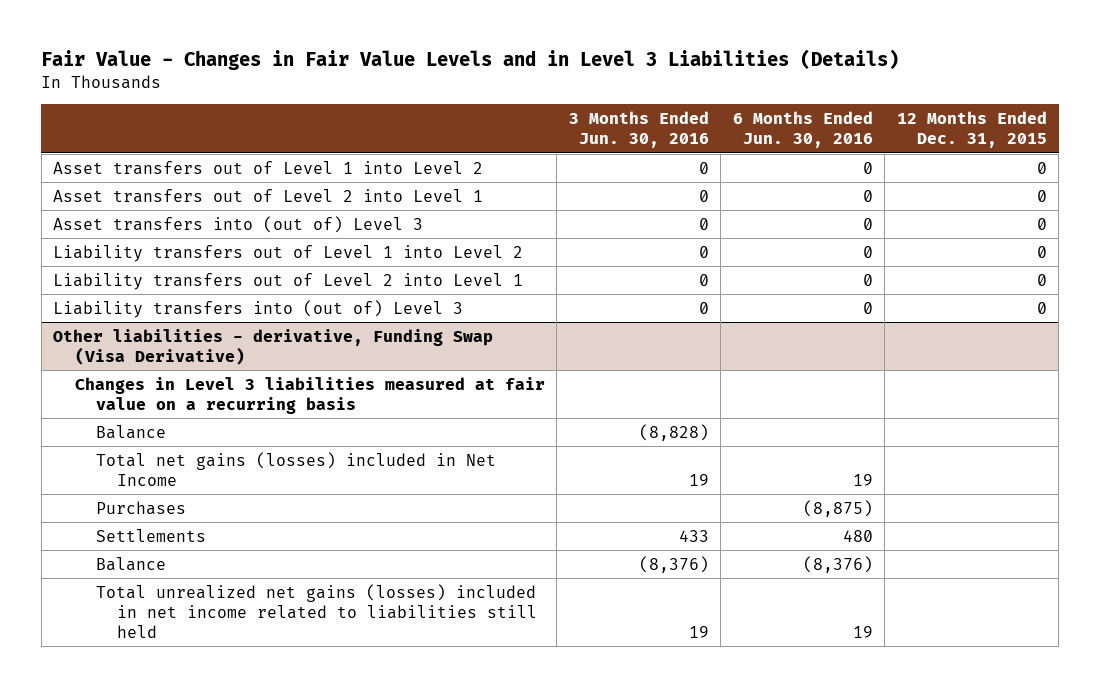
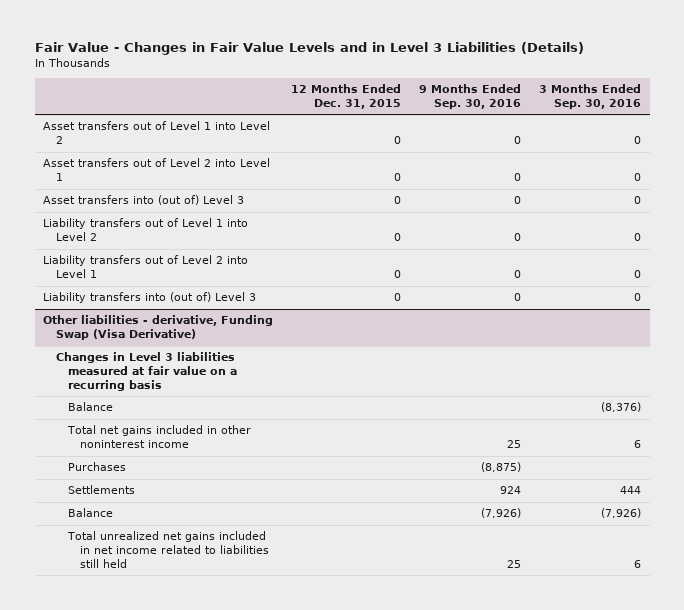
- | 3 Months Ended Jun. 30, 2016 | 6 Months Ended Jun. 30, 2016 | 12 Months Ended Dec. 31, 2015
+ | 12 Months Ended Dec. 31, 2015 | 9 Months Ended Sep. 30, 2016 | 3 Months Ended Sep. 30, 2016
@ Other liabilities - derivative, Funding Swap (Visa Derivative)
- Total net gains (losses) included in Net Income | 19 | 19 |
+ Total net gains included in other noninterest income | | 25 | 6
- Total unrealized net gains (losses) included in net income related to liabilities still held | 19 | 19 |
+ Total unrealized net gains included in net income related to liabilities still held | | 25 | 6

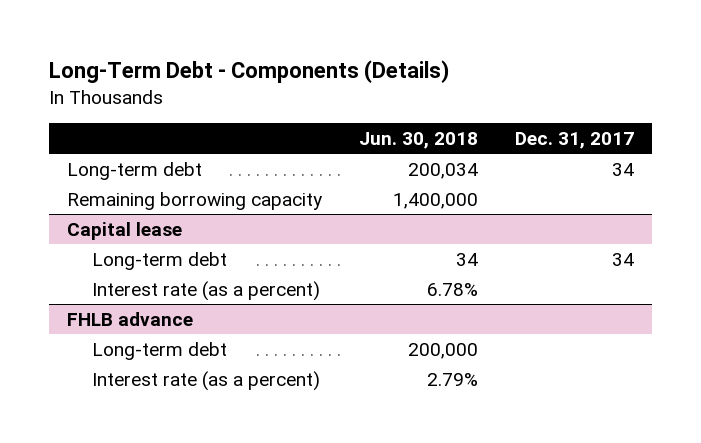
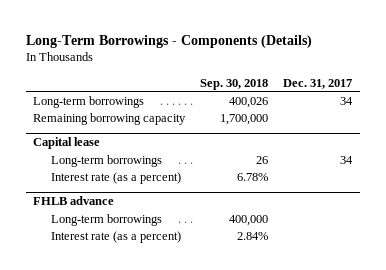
- Long-Term Debt - Components (Details)
+ Long-Term Borrowings - Components (Details)
- | Jun. 30, 2018 | Dec. 31, 2017
+ | Sep. 30, 2018 | Dec. 31, 2017
- Long-term debt | 200,034 | 34
+ Long-term borrowings | 400,026 | 34
@ Capital lease
- Long-term debt | 34 | 34
+ Long-term borrowings | 26 | 34
@ FHLB advance
- Long-term debt | 200,000 |
+ Long-term borrowings | 400,000 |

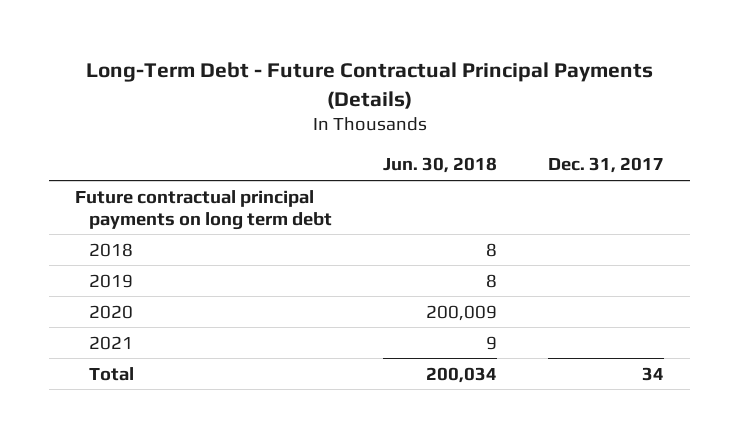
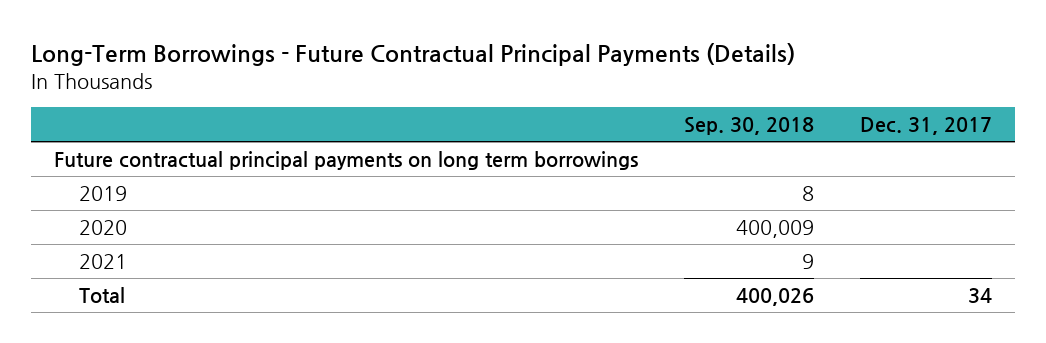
- Long-Term Debt - Future Contractual Principal Payments (Details)
+ Long-Term Borrowings - Future Contractual Principal Payments (Details)
- | Jun. 30, 2018 | Dec. 31, 2017
+ | Sep. 30, 2018 | Dec. 31, 2017
- Future contractual principal payments on long term debt
- 2018 | 8 |
+ Future contractual principal payments on long term borrowings

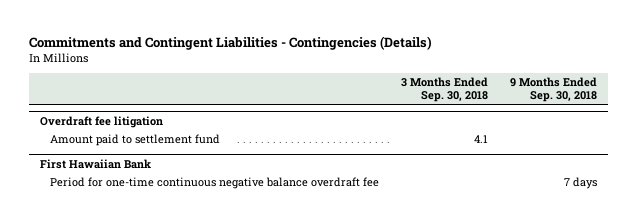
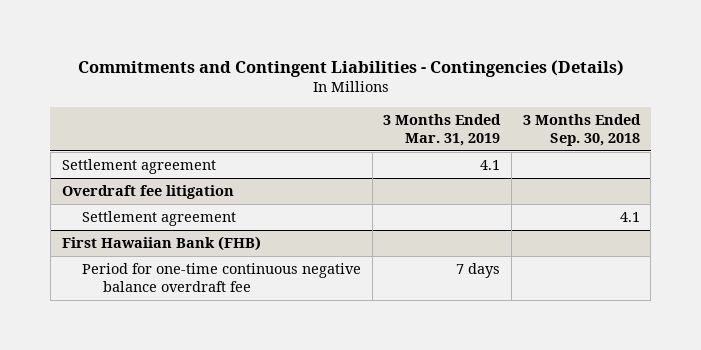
- | 3 Months Ended Sep. 30, 2018 | 9 Months Ended Sep. 30, 2018
+ | 3 Months Ended Mar. 31, 2019 | 3 Months Ended Sep. 30, 2018
+ Settlement agreement | 4.1 |
@ Overdraft fee litigation
- Amount paid to settlement fund | 4.1 |
- First Hawaiian Bank
@ Overdraft fee litigation
+ Settlement agreement | | 4.1
+ First Hawaiian Bank (FHB)

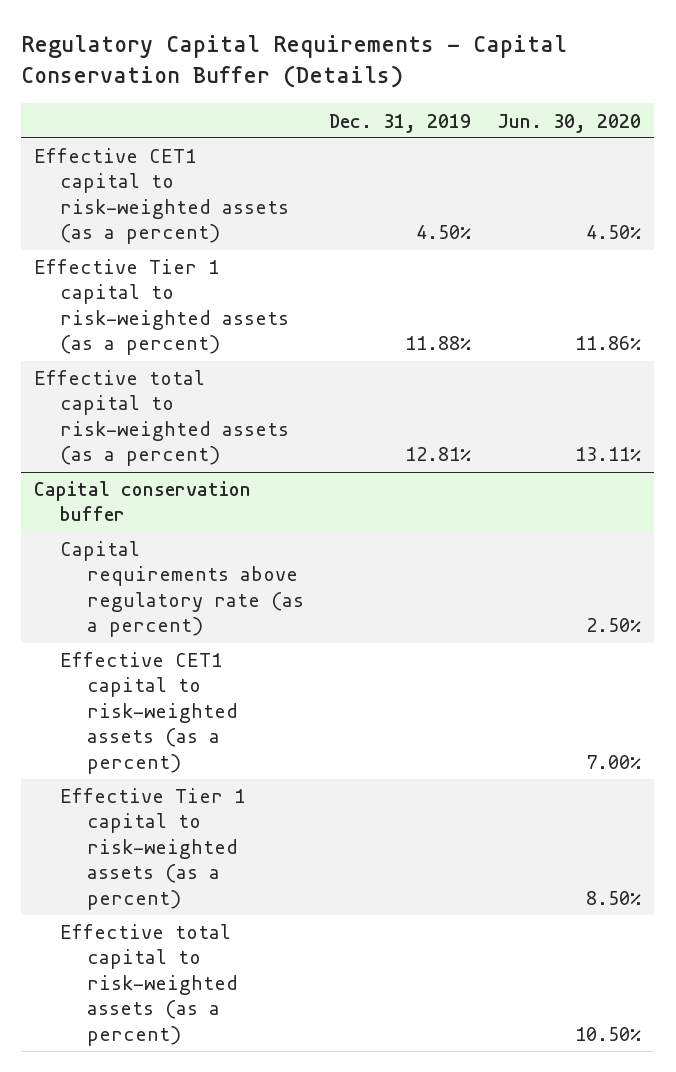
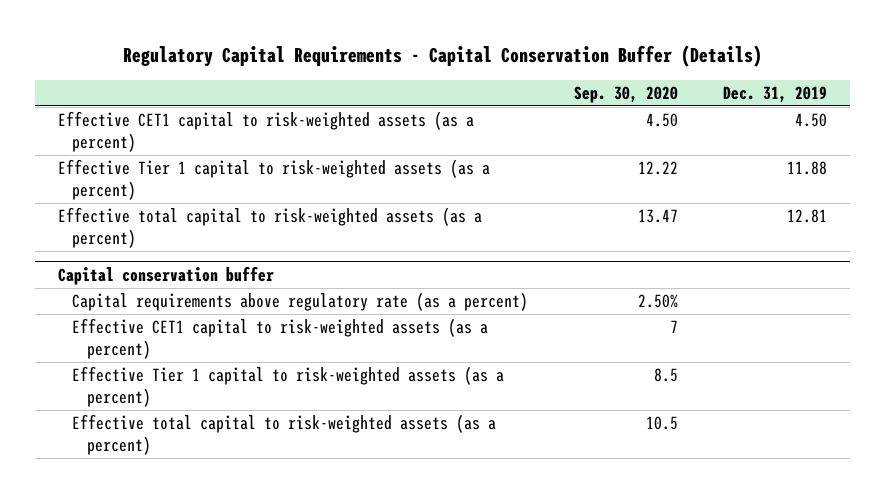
- | Dec. 31, 2019 | Jun. 30, 2020
+ | Sep. 30, 2020 | Dec. 31, 2019
- Effective CET1 capital to risk-weighted assets (as a percent) | 4.50% | 4.50%
- Effective Tier 1 capital to risk-weighted assets (as a percent) | 11.88% | 11.86%
- Effective total capital to risk-weighted assets (as a percent) | 12.81% | 13.11%
+ Effective CET1 capital to risk-weighted assets (as a percent) | 4.50 | 4.50
+ Effective Tier 1 capital to risk-weighted assets (as a percent) | 12.22 | 11.88
+ Effective total capital to risk-weighted assets (as a percent) | 13.47 | 12.81

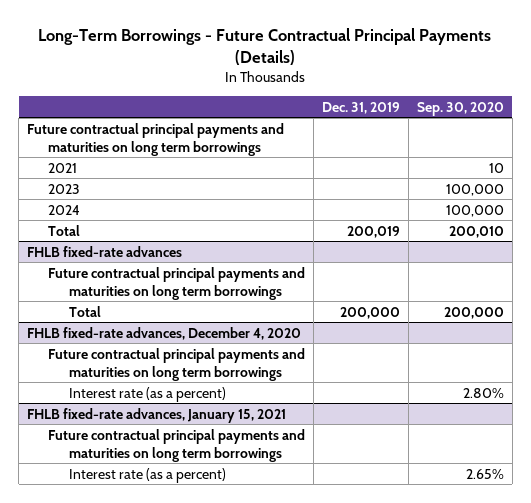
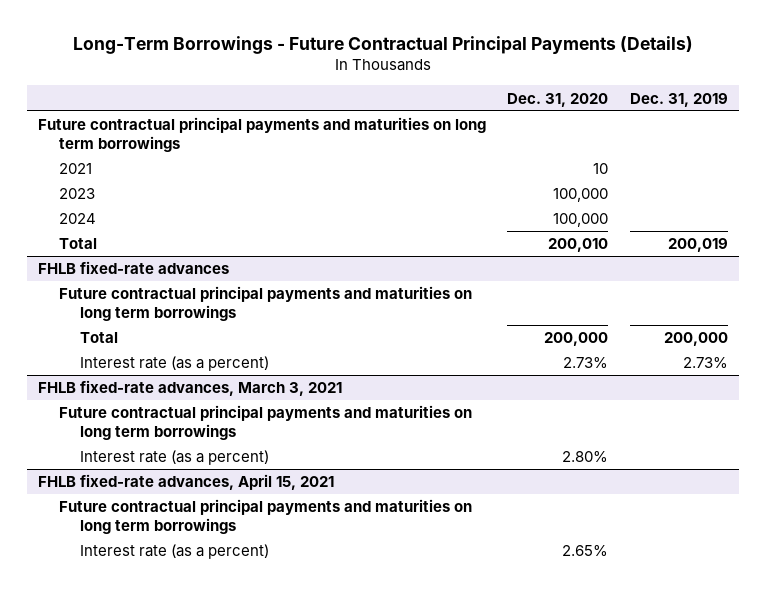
- | Dec. 31, 2019 | Sep. 30, 2020
+ | Dec. 31, 2020 | Dec. 31, 2019
- FHLB fixed-rate advances, December 4, 2020
- Future contractual principal payments and maturities on long term borrowings
- Interest rate (as a percent) | | 2.80%
- FHLB fixed-rate advances, January 15, 2021
@ FHLB fixed-rate advances
+ Interest rate (as a percent) | 2.73% | 2.73%
+ FHLB fixed-rate advances, March 3, 2021
+ Future contractual principal payments and maturities on long term borrowings
+ Interest rate (as a percent) | 2.80% |
+ FHLB fixed-rate advances, April 15, 2021

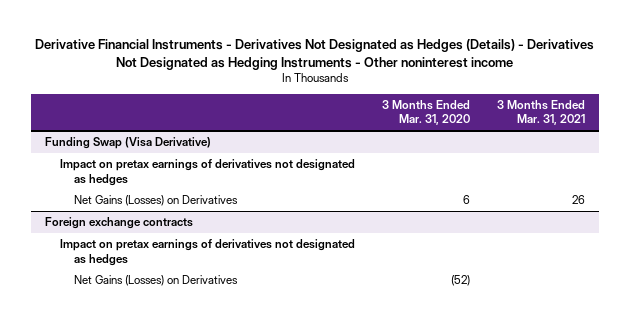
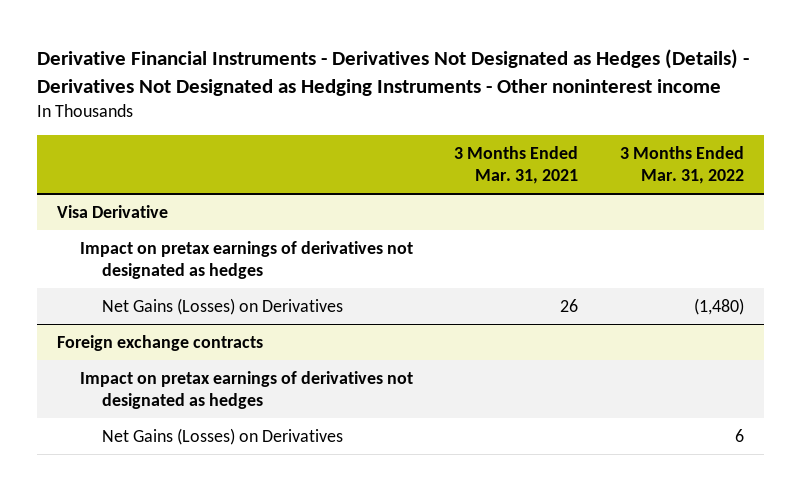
- | 3 Months Ended Mar. 31, 2020 | 3 Months Ended Mar. 31, 2021
+ | 3 Months Ended Mar. 31, 2021 | 3 Months Ended Mar. 31, 2022
- Funding Swap (Visa Derivative)
+ Visa Derivative

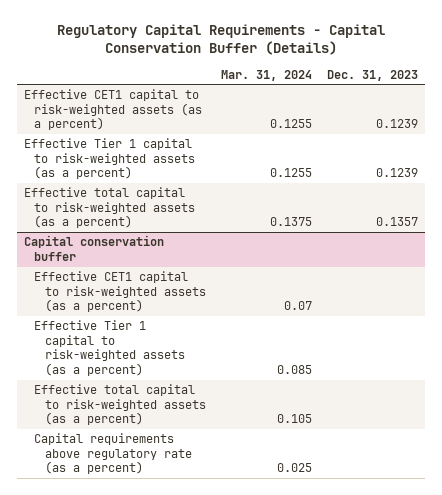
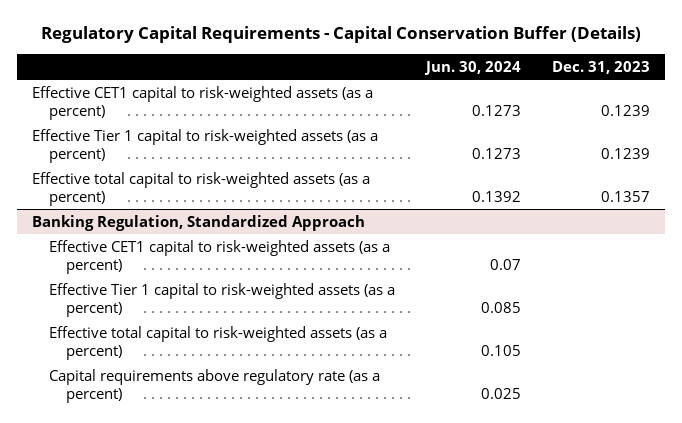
- | Mar. 31, 2024 | Dec. 31, 2023
+ | Jun. 30, 2024 | Dec. 31, 2023
- Capital conservation buffer
+ Banking Regulation, Standardized Approach

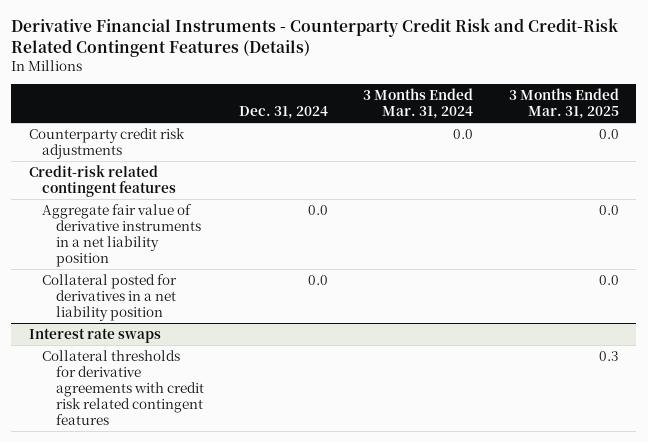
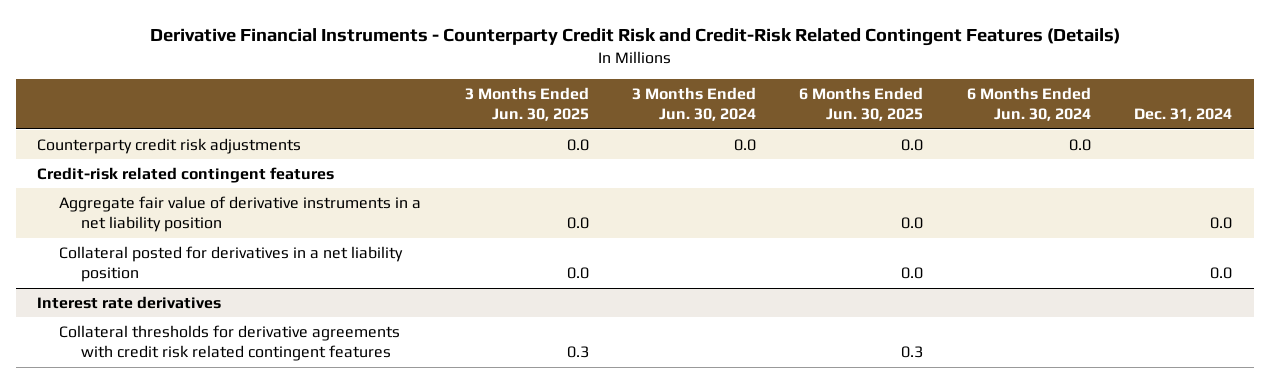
- | Dec. 31, 2024 | 3 Months Ended Mar. 31, 2024 | 3 Months Ended Mar. 31, 2025
+ | 3 Months Ended Jun. 30, 2025 | 3 Months Ended Jun. 30, 2024 | 6 Months Ended Jun. 30, 2025 | 6 Months Ended Jun. 30, 2024 | Dec. 31, 2024
- Interest rate swaps
+ Interest rate derivatives

